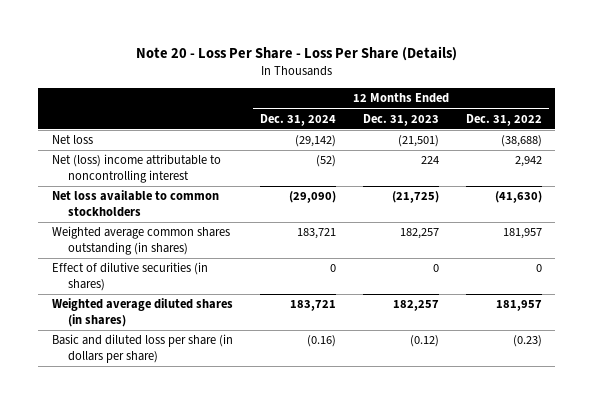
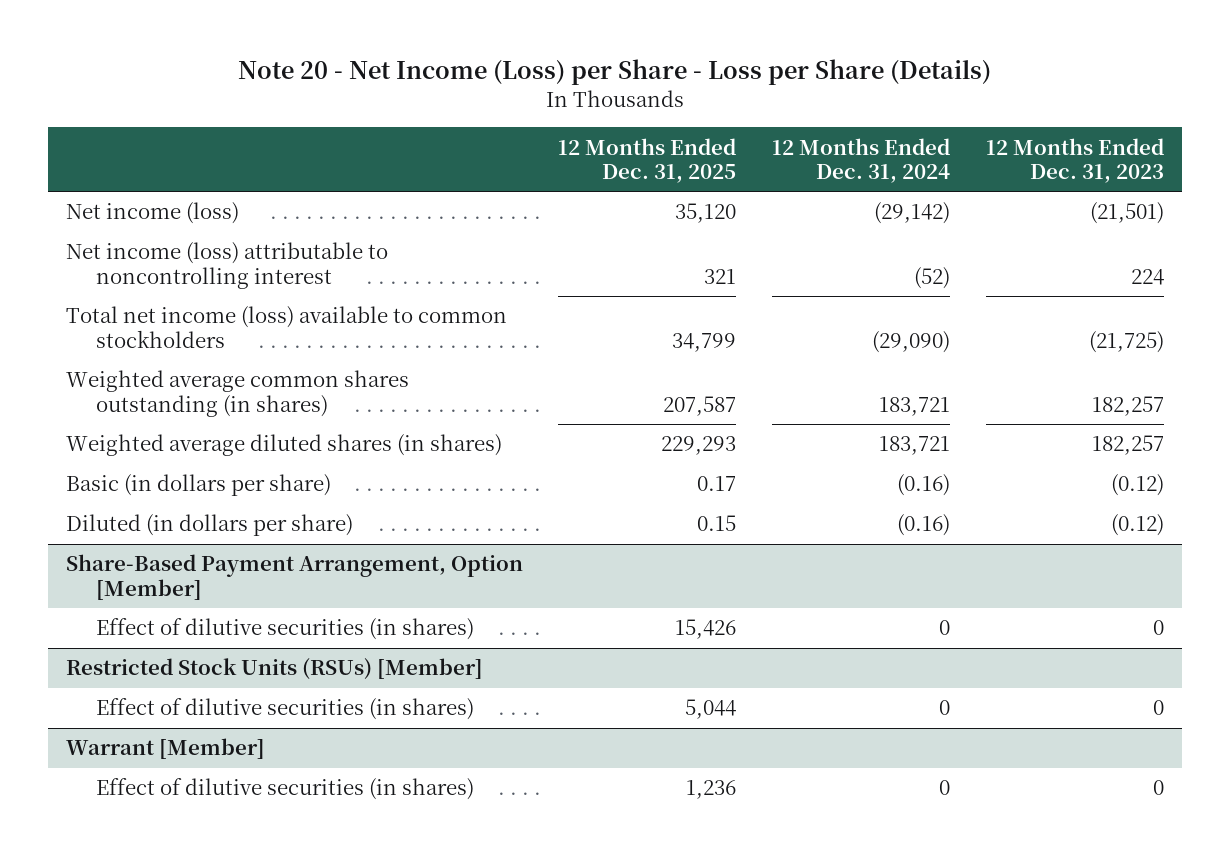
- Note 20 - Loss Per Share - Loss Per Share (Details)
+ Note 20 - Net Income (Loss) per Share - Loss per Share (Details)
- | 12 Months Ended Dec. 31, 2024 | 12 Months Ended Dec. 31, 2023 | 12 Months Ended Dec. 31, 2022
+ | 12 Months Ended Dec. 31, 2025 | 12 Months Ended Dec. 31, 2024 | 12 Months Ended Dec. 31, 2023
- Net loss | (29,142) | (21,501) | (38,688)
- Net (loss) income attributable to noncontrolling interest | (52) | 224 | 2,942
- Net loss available to common stockholders | (29,090) | (21,725) | (41,630)
+ Net income (loss) | 35,120 | (29,142) | (21,501)
+ Net income (loss) attributable to noncontrolling interest | 321 | (52) | 224
+ Total net income (loss) available to common stockholders | 34,799 | (29,090) | (21,725)
- Effect of dilutive securities (in shares) | 0 | 0 | 0
- Basic and diluted loss per share (in dollars per share) | (0.16) | (0.12) | (0.23)
+ Basic (in dollars per share) | 0.17 | (0.16) | (0.12)
+ Diluted (in dollars per share) | 0.15 | (0.16) | (0.12)
+ Share-Based Payment Arrangement, Option [Member]
+ Effect of dilutive securities (in shares) | 15,426 | 0 | 0
+ Restricted Stock Units (RSUs) [Member]
+ Effect of dilutive securities (in shares) | 5,044 | 0 | 0
+ Warrant [Member]
+ Effect of dilutive securities (in shares) | 1,236 | 0 | 0

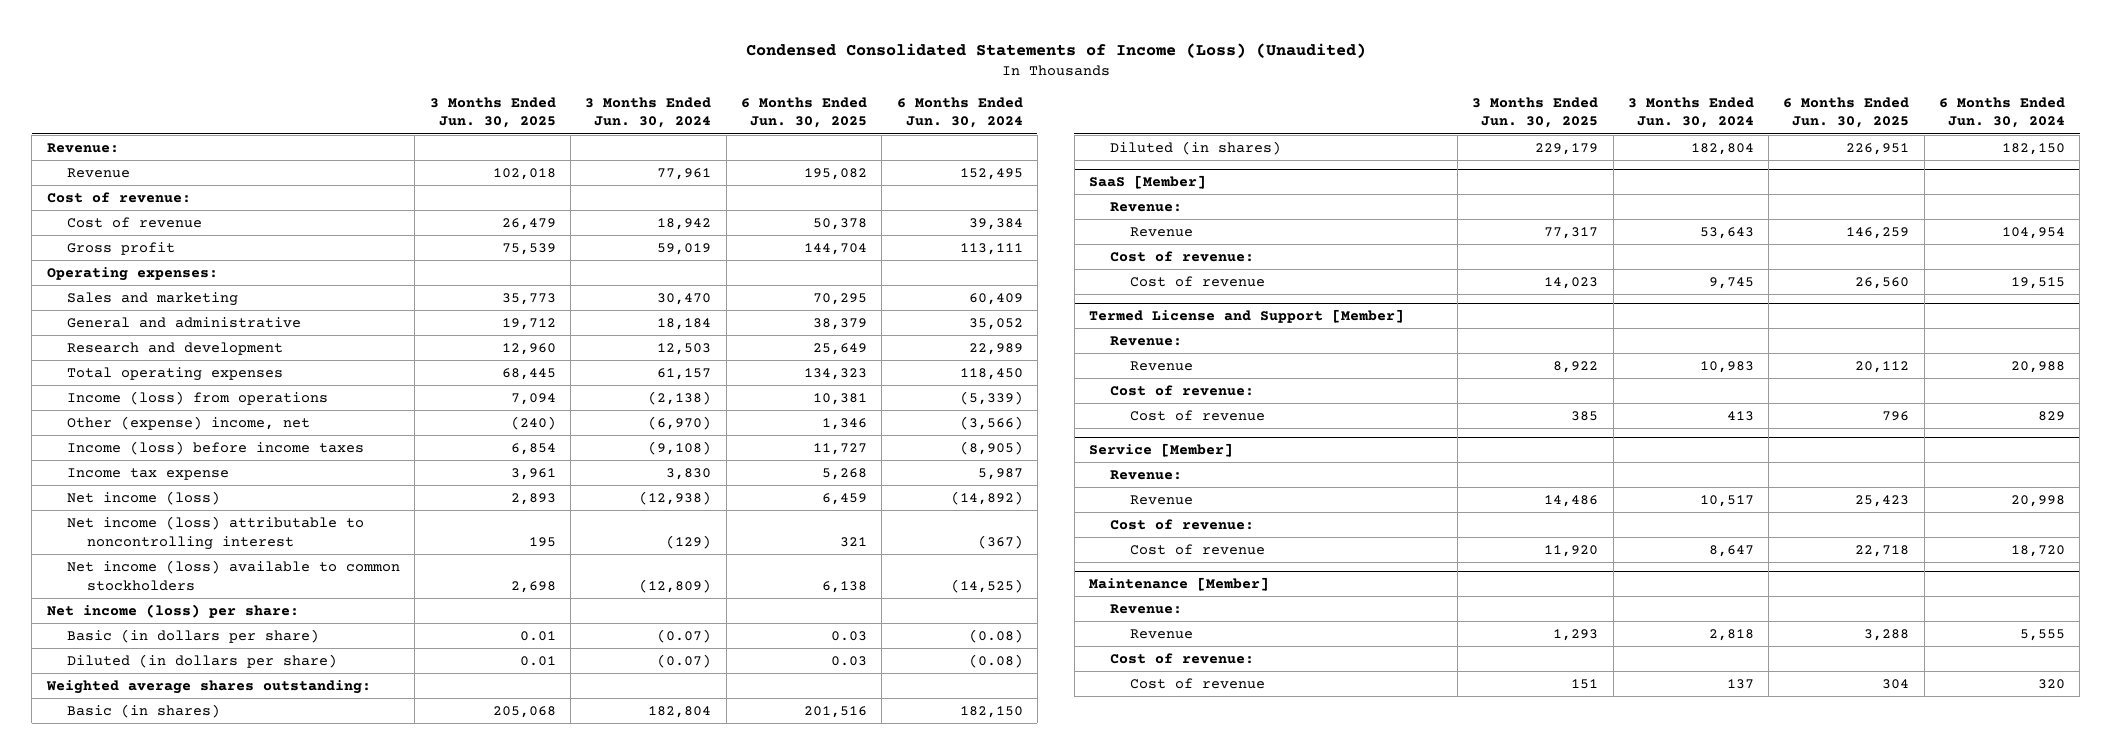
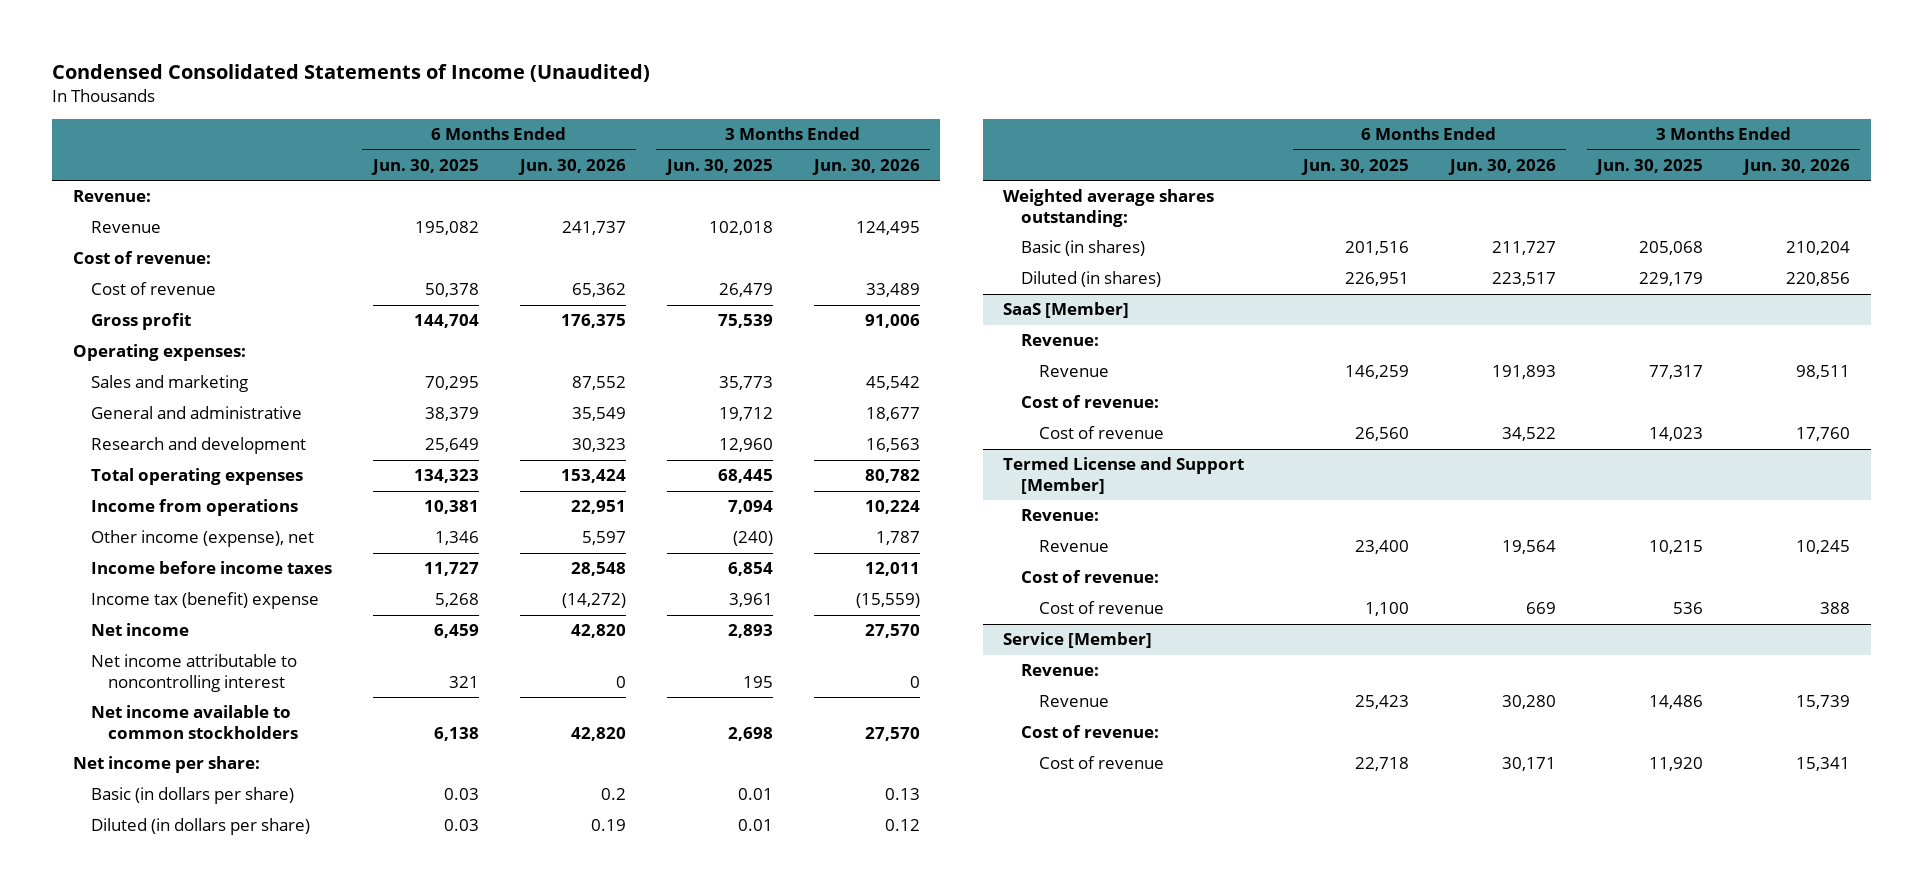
- Condensed Consolidated Statements of Income (Loss) (Unaudited)
+ Condensed Consolidated Statements of Income (Unaudited)
- | 3 Months Ended Jun. 30, 2025 | 3 Months Ended Jun. 30, 2024 | 6 Months Ended Jun. 30, 2025 | 6 Months Ended Jun. 30, 2024
+ | 6 Months Ended Jun. 30, 2025 | 6 Months Ended Jun. 30, 2026 | 3 Months Ended Jun. 30, 2025 | 3 Months Ended Jun. 30, 2026
- Income (loss) from operations | 7,094 | (2,138) | 10,381 | (5,339)
- Other (expense) income, net | (240) | (6,970) | 1,346 | (3,566)
- Income (loss) before income taxes | 6,854 | (9,108) | 11,727 | (8,905)
- Income tax expense | 3,961 | 3,830 | 5,268 | 5,987
- Net income (loss) | 2,893 | (12,938) | 6,459 | (14,892)
- Net income (loss) attributable to noncontrolling interest | 195 | (129) | 321 | (367)
- Net income (loss) available to common stockholders | 2,698 | (12,809) | 6,138 | (14,525)
- Net income (loss) per share:
+ Income from operations | 10,381 | 22,951 | 7,094 | 10,224
+ Other income (expense), net | 1,346 | 5,597 | (240) | 1,787
+ Income before income taxes | 11,727 | 28,548 | 6,854 | 12,011
+ Income tax (benefit) expense | 5,268 | (14,272) | 3,961 | (15,559)
+ Net income | 6,459 | 42,820 | 2,893 | 27,570
+ Net income attributable to noncontrolling interest | 321 | 0 | 195 | 0
+ Net income available to common stockholders | 6,138 | 42,820 | 2,698 | 27,570
+ Net income per share:
@ Termed License and Support [Member]
- Revenue | 8,922 | 10,983 | 20,112 | 20,988
+ Revenue | 23,400 | 19,564 | 10,215 | 10,245
- Cost of revenue | 385 | 413 | 796 | 829
+ Cost of revenue | 1,100 | 669 | 536 | 388
- Maintenance [Member]
- Revenue:
- Revenue | 1,293 | 2,818 | 3,288 | 5,555
- Cost of revenue:
- Cost of revenue | 151 | 137 | 304 | 320

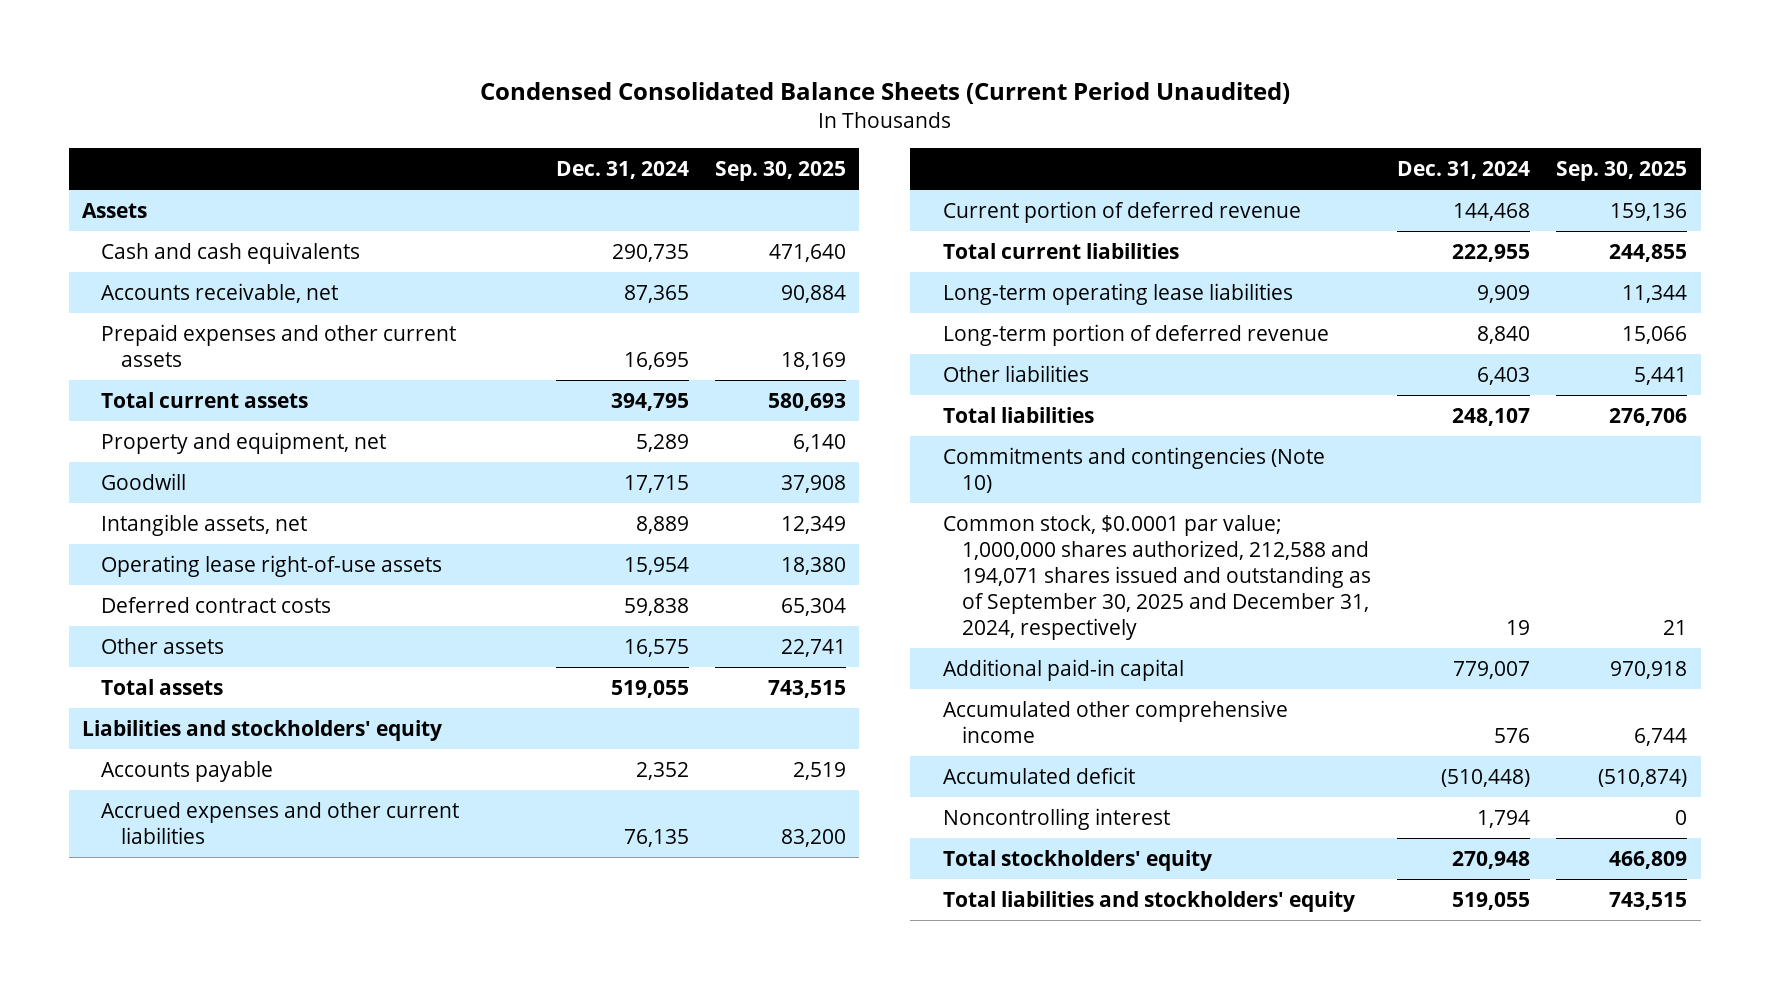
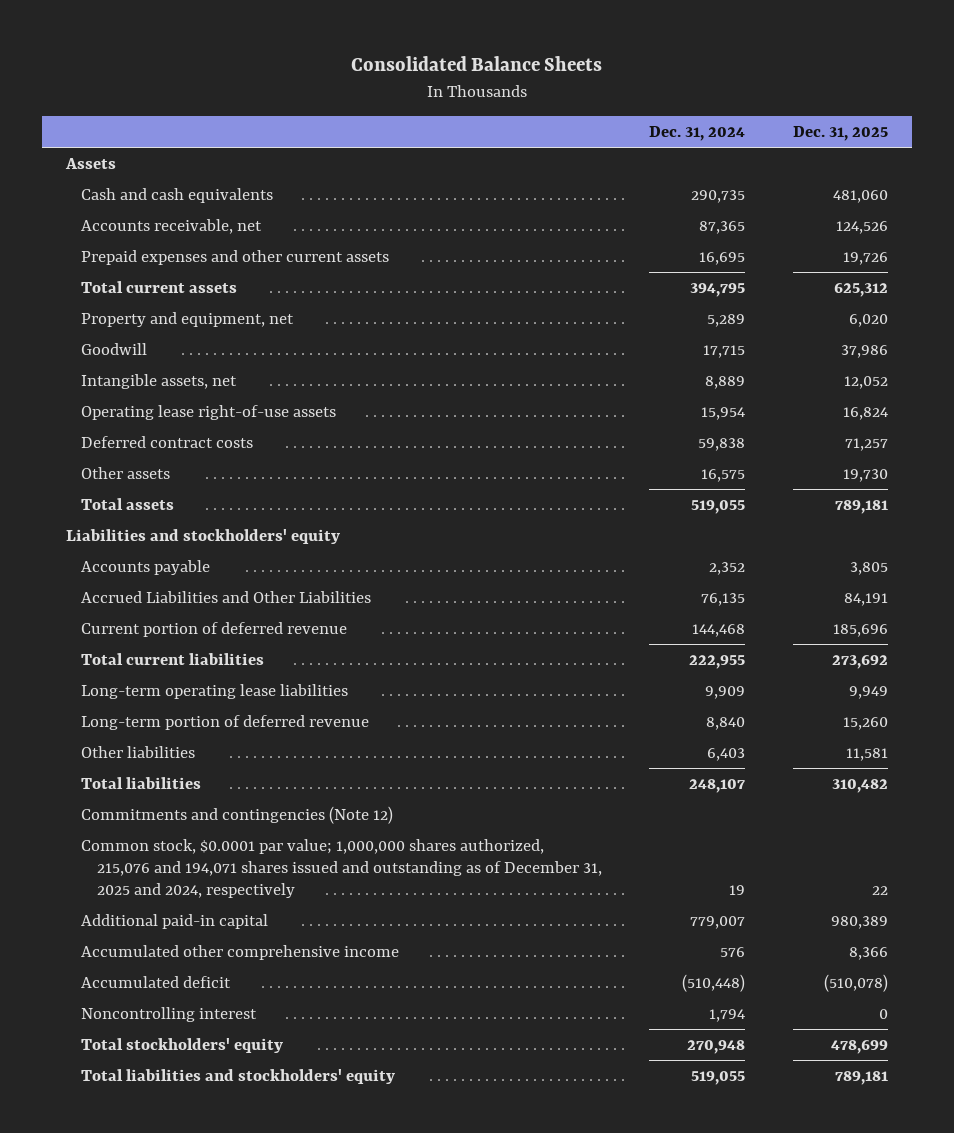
- Condensed Consolidated Balance Sheets (Current Period Unaudited)
+ Consolidated Balance Sheets
- | Dec. 31, 2024 | Sep. 30, 2025
+ | Dec. 31, 2024 | Dec. 31, 2025
- Accrued expenses and other current liabilities | 76,135 | 83,200
+ Accrued Liabilities and Other Liabilities | 76,135 | 84,191
- Commitments and contingencies (Note 10)
- Common stock, $0.0001 par value; 1,000,000 shares authorized, 212,588 and 194,071 shares issued and outstanding as of September 30, 2025 and December 31, 2024, respectively | 19 | 21
+ Commitments and contingencies (Note 12)
+ Common stock, $0.0001 par value; 1,000,000 shares authorized, 215,076 and 194,071 shares issued and outstanding as of December 31, 2025 and 2024, respectively | 19 | 22

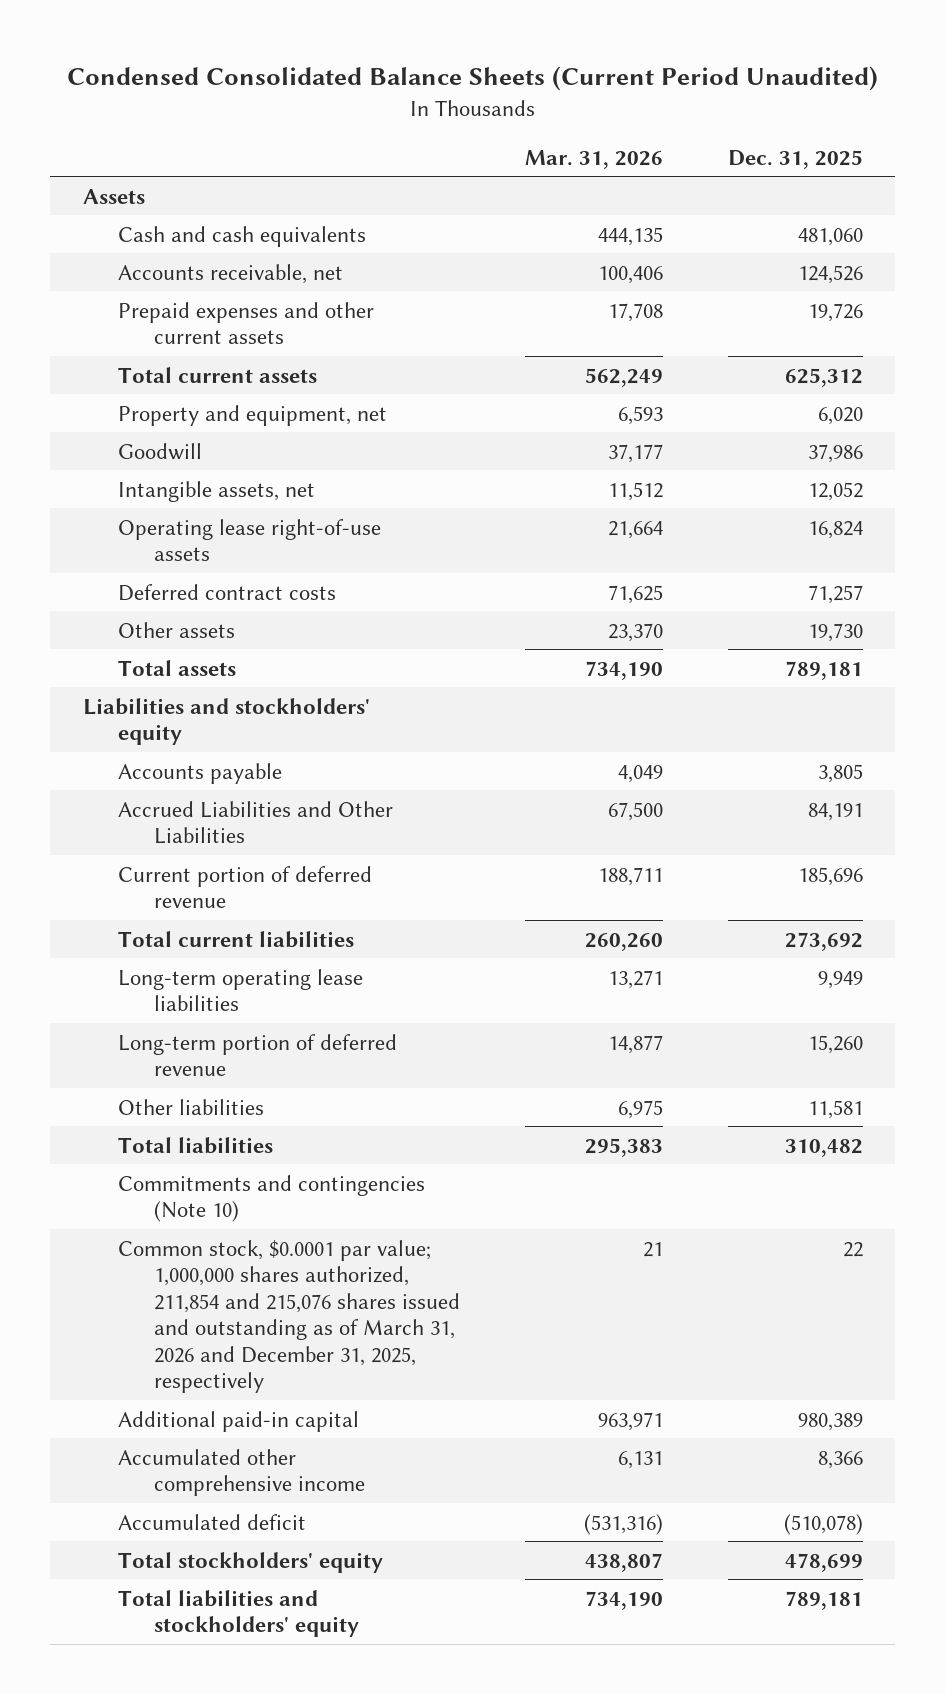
- Consolidated Balance Sheets
+ Condensed Consolidated Balance Sheets (Current Period Unaudited)
- | Dec. 31, 2024 | Dec. 31, 2025
+ | Mar. 31, 2026 | Dec. 31, 2025
- Commitments and contingencies (Note 12)
- Common stock, $0.0001 par value; 1,000,000 shares authorized, 215,076 and 194,071 shares issued and outstanding as of December 31, 2025 and 2024, respectively | 19 | 22
+ Commitments and contingencies (Note 10)
+ Common stock, $0.0001 par value; 1,000,000 shares authorized, 211,854 and 215,076 shares issued and outstanding as of March 31, 2026 and December 31, 2025, respectively | 21 | 22
- Noncontrolling interest | 1,794 | 0

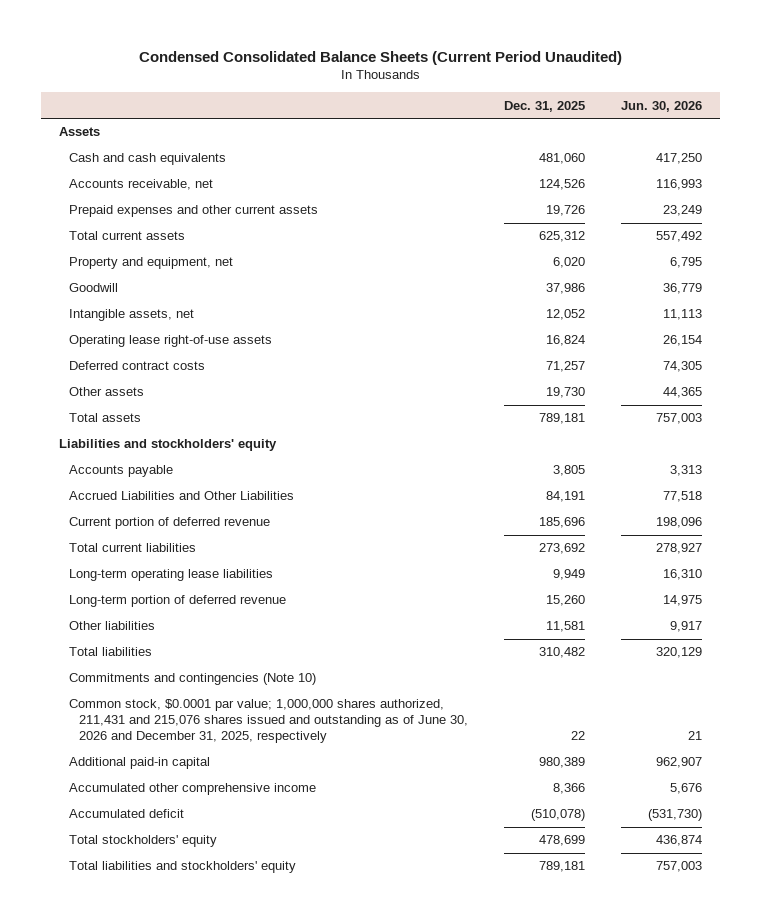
- | Mar. 31, 2026 | Dec. 31, 2025
+ | Dec. 31, 2025 | Jun. 30, 2026
- Common stock, $0.0001 par value; 1,000,000 shares authorized, 211,854 and 215,076 shares issued and outstanding as of March 31, 2026 and December 31, 2025, respectively | 21 | 22
+ Common stock, $0.0001 par value; 1,000,000 shares authorized, 211,431 and 215,076 shares issued and outstanding as of June 30, 2026 and December 31, 2025, respectively | 22 | 21

